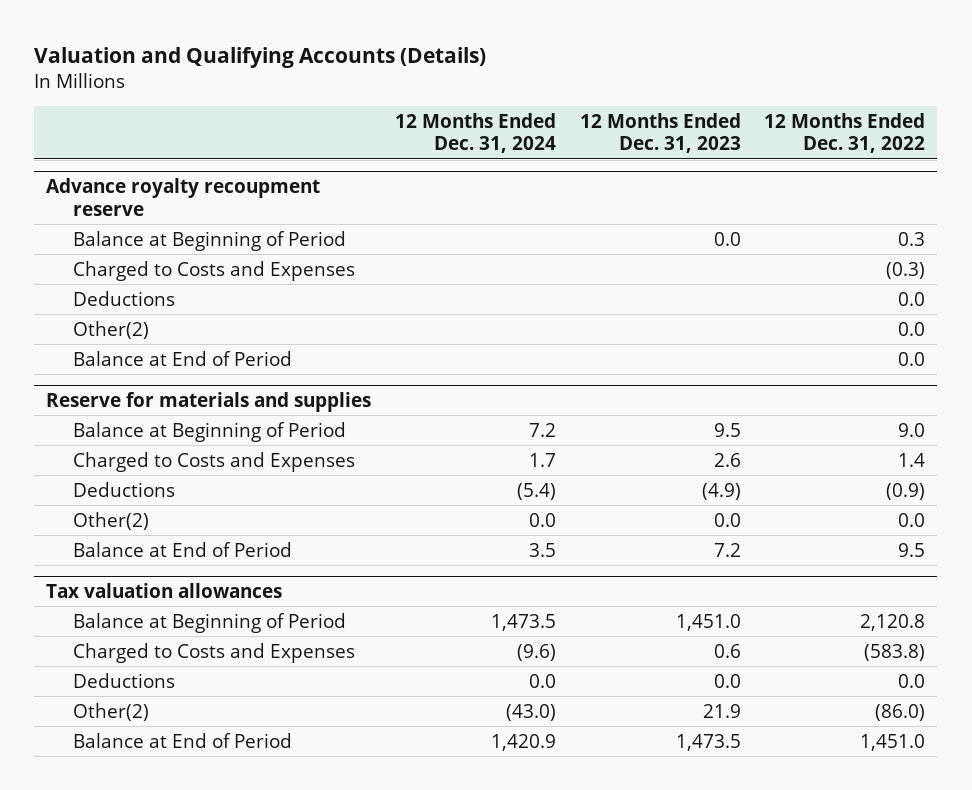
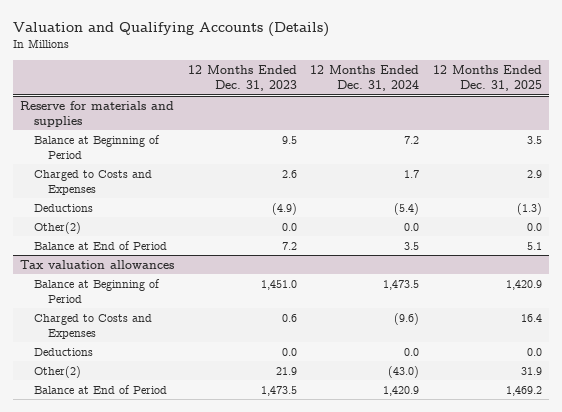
- | 12 Months Ended Dec. 31, 2024 | 12 Months Ended Dec. 31, 2023 | 12 Months Ended Dec. 31, 2022
+ | 12 Months Ended Dec. 31, 2023 | 12 Months Ended Dec. 31, 2024 | 12 Months Ended Dec. 31, 2025
- Advance royalty recoupment reserve
- Balance at Beginning of Period | | 0.0 | 0.3
- Charged to Costs and Expenses | | | (0.3)
- Deductions | | | 0.0
- Other(2) | | | 0.0
- Balance at End of Period | | | 0.0

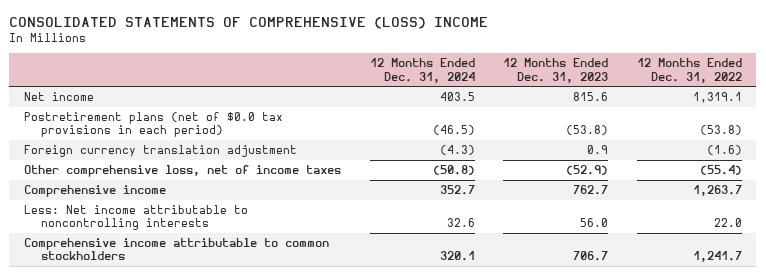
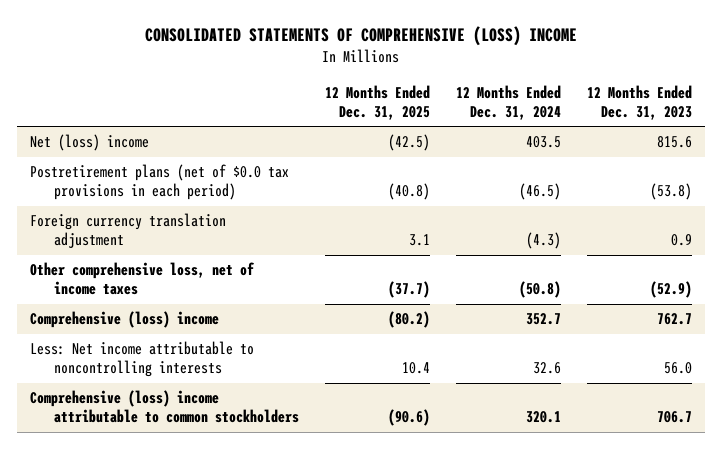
- | 12 Months Ended Dec. 31, 2024 | 12 Months Ended Dec. 31, 2023 | 12 Months Ended Dec. 31, 2022
+ | 12 Months Ended Dec. 31, 2025 | 12 Months Ended Dec. 31, 2024 | 12 Months Ended Dec. 31, 2023
- Net income | 403.5 | 815.6 | 1,319.1
+ Net (loss) income | (42.5) | 403.5 | 815.6
- Comprehensive income | 352.7 | 762.7 | 1,263.7
+ Comprehensive (loss) income | (80.2) | 352.7 | 762.7
- Comprehensive income attributable to common stockholders | 320.1 | 706.7 | 1,241.7
+ Comprehensive (loss) income attributable to common stockholders | (90.6) | 320.1 | 706.7

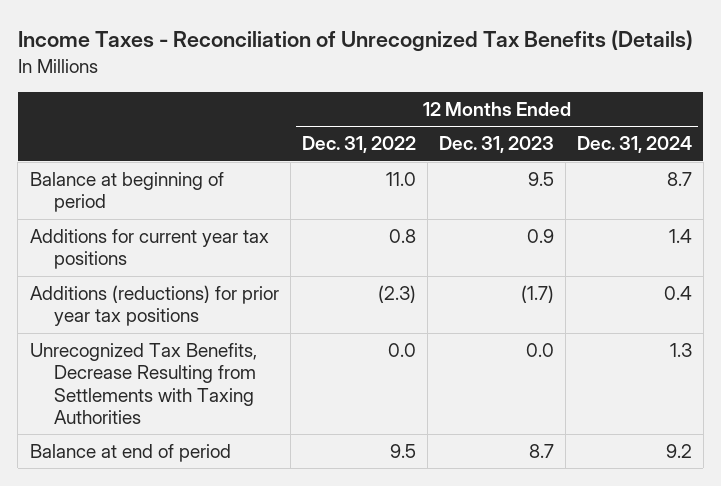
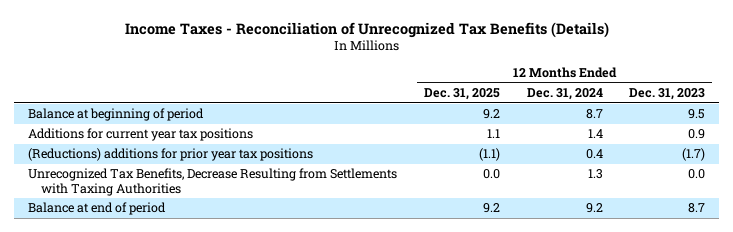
- | 12 Months Ended Dec. 31, 2022 | 12 Months Ended Dec. 31, 2023 | 12 Months Ended Dec. 31, 2024
+ | 12 Months Ended Dec. 31, 2025 | 12 Months Ended Dec. 31, 2024 | 12 Months Ended Dec. 31, 2023
- Additions (reductions) for prior year tax positions | (2.3) | (1.7) | 0.4
+ (Reductions) additions for prior year tax positions | (1.1) | 0.4 | (1.7)

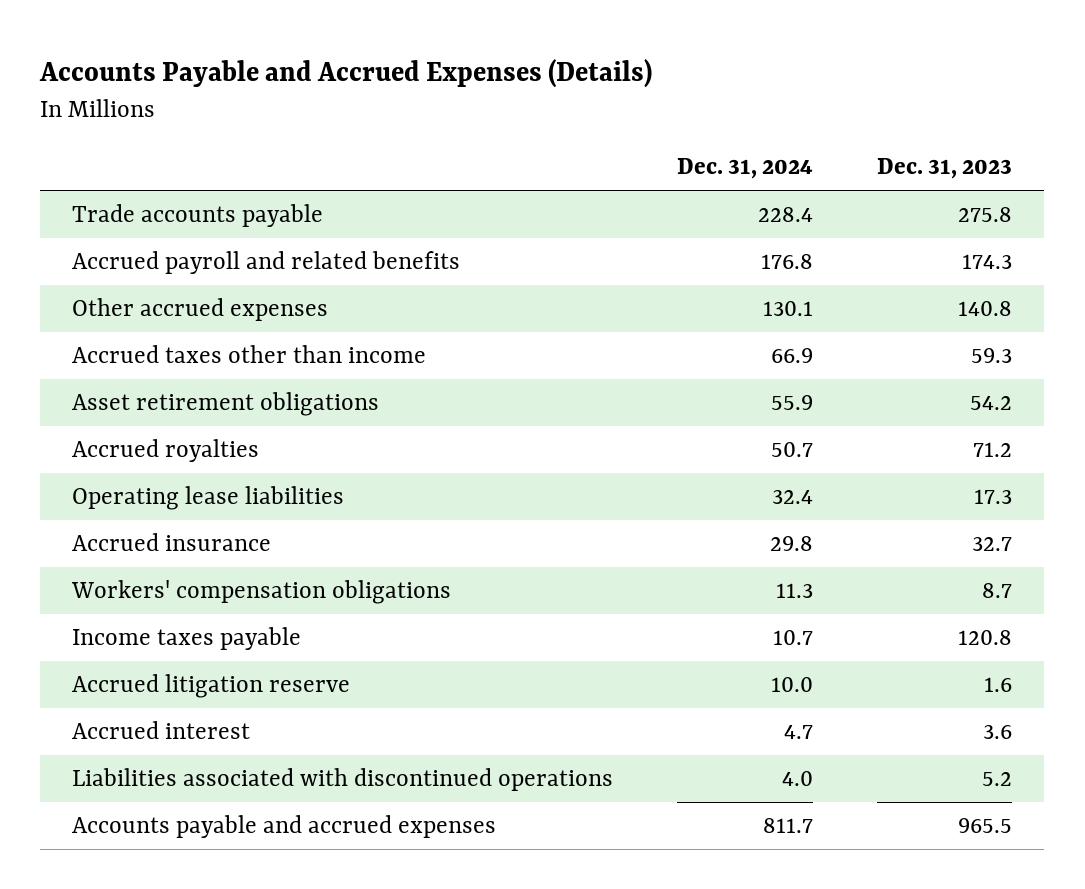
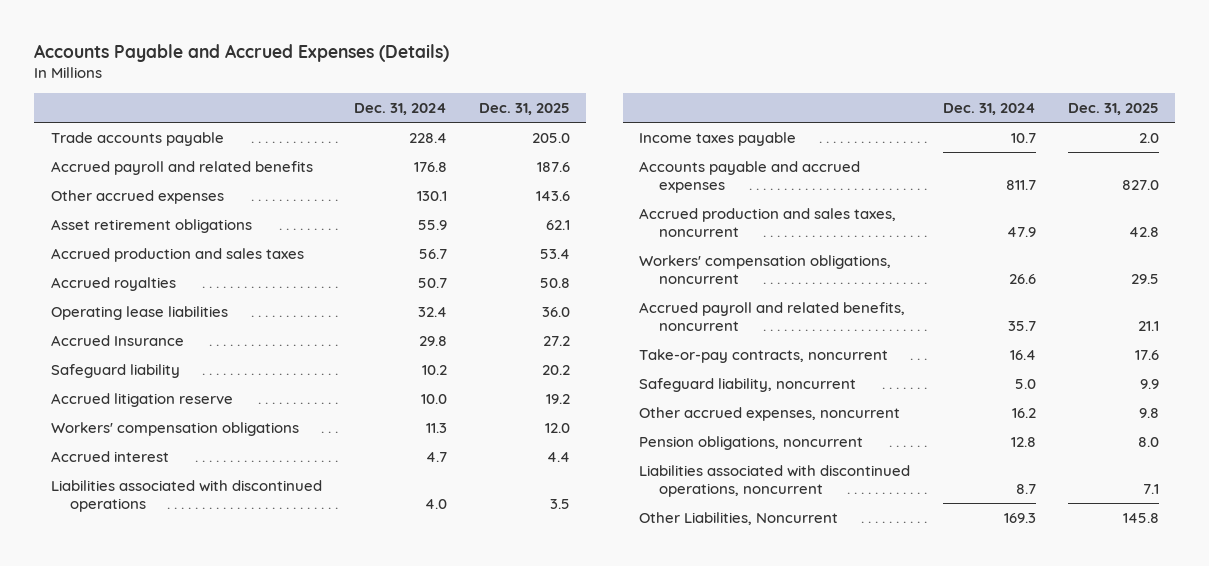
- | Dec. 31, 2024 | Dec. 31, 2023
+ | Dec. 31, 2024 | Dec. 31, 2025
- Accrued taxes other than income | 66.9 | 59.3
+ Accrued production and sales taxes | 56.7 | 53.4
- Accrued insurance | 29.8 | 32.7
+ Accrued Insurance | 29.8 | 27.2
+ Safeguard liability | 10.2 | 20.2
moved down: Workers' compensation obligations | 11.3 | 12.0
moved down: Income taxes payable | 10.7 | 2.0
+ Accrued production and sales taxes, noncurrent | 47.9 | 42.8
+ Workers' compensation obligations, noncurrent | 26.6 | 29.5
+ Accrued payroll and related benefits, noncurrent | 35.7 | 21.1
+ Take-or-pay contracts, noncurrent | 16.4 | 17.6
+ Safeguard liability, noncurrent | 5.0 | 9.9
+ Other accrued expenses, noncurrent | 16.2 | 9.8
+ Pension obligations, noncurrent | 12.8 | 8.0
+ Liabilities associated with discontinued operations, noncurrent | 8.7 | 7.1
+ Other Liabilities, Noncurrent | 169.3 | 145.8

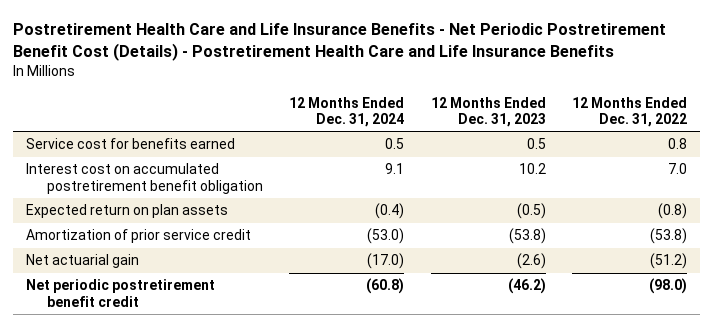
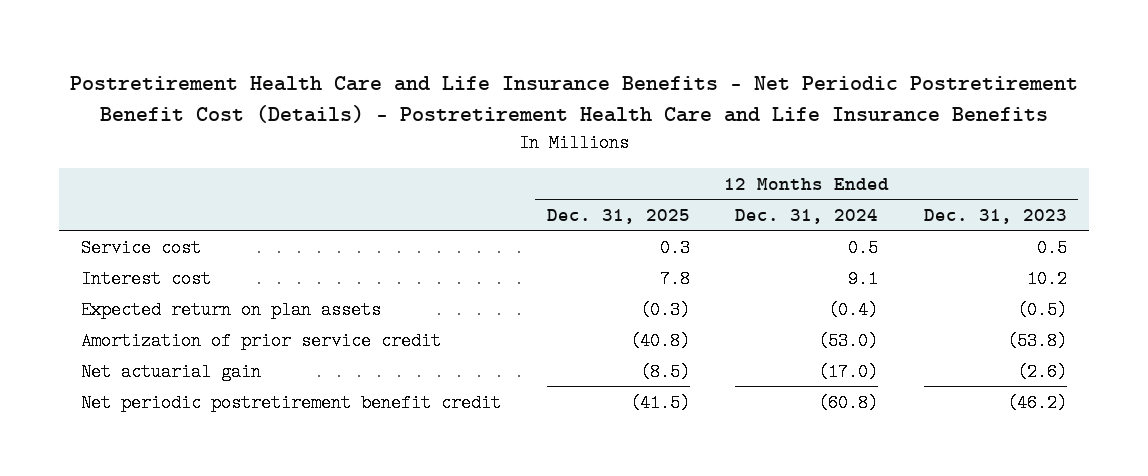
- | 12 Months Ended Dec. 31, 2024 | 12 Months Ended Dec. 31, 2023 | 12 Months Ended Dec. 31, 2022
+ | 12 Months Ended Dec. 31, 2025 | 12 Months Ended Dec. 31, 2024 | 12 Months Ended Dec. 31, 2023
- Service cost for benefits earned | 0.5 | 0.5 | 0.8
- Interest cost on accumulated postretirement benefit obligation | 9.1 | 10.2 | 7.0
+ Service cost | 0.3 | 0.5 | 0.5
+ Interest cost | 7.8 | 9.1 | 10.2

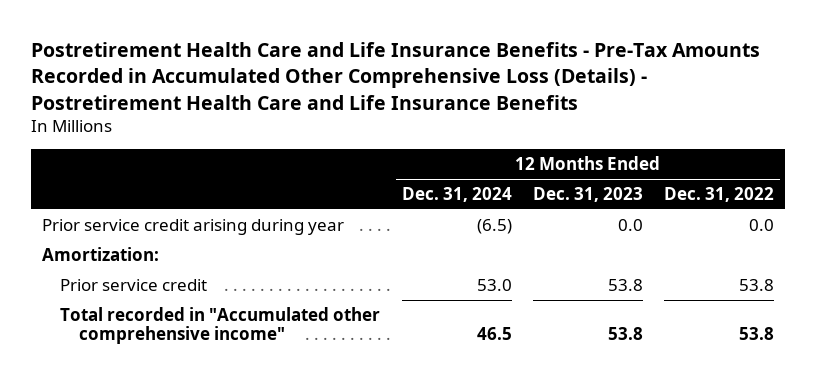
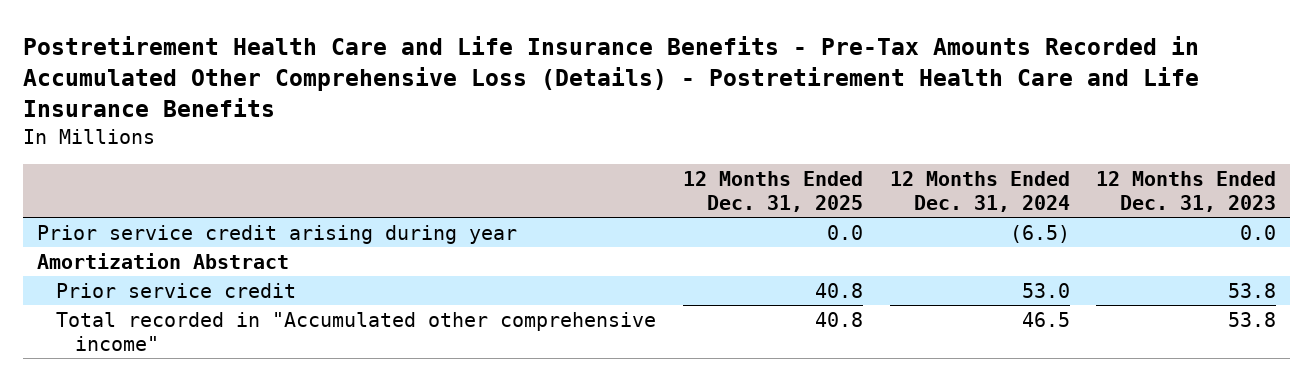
- | 12 Months Ended Dec. 31, 2024 | 12 Months Ended Dec. 31, 2023 | 12 Months Ended Dec. 31, 2022
+ | 12 Months Ended Dec. 31, 2025 | 12 Months Ended Dec. 31, 2024 | 12 Months Ended Dec. 31, 2023
- Amortization:
+ Amortization Abstract

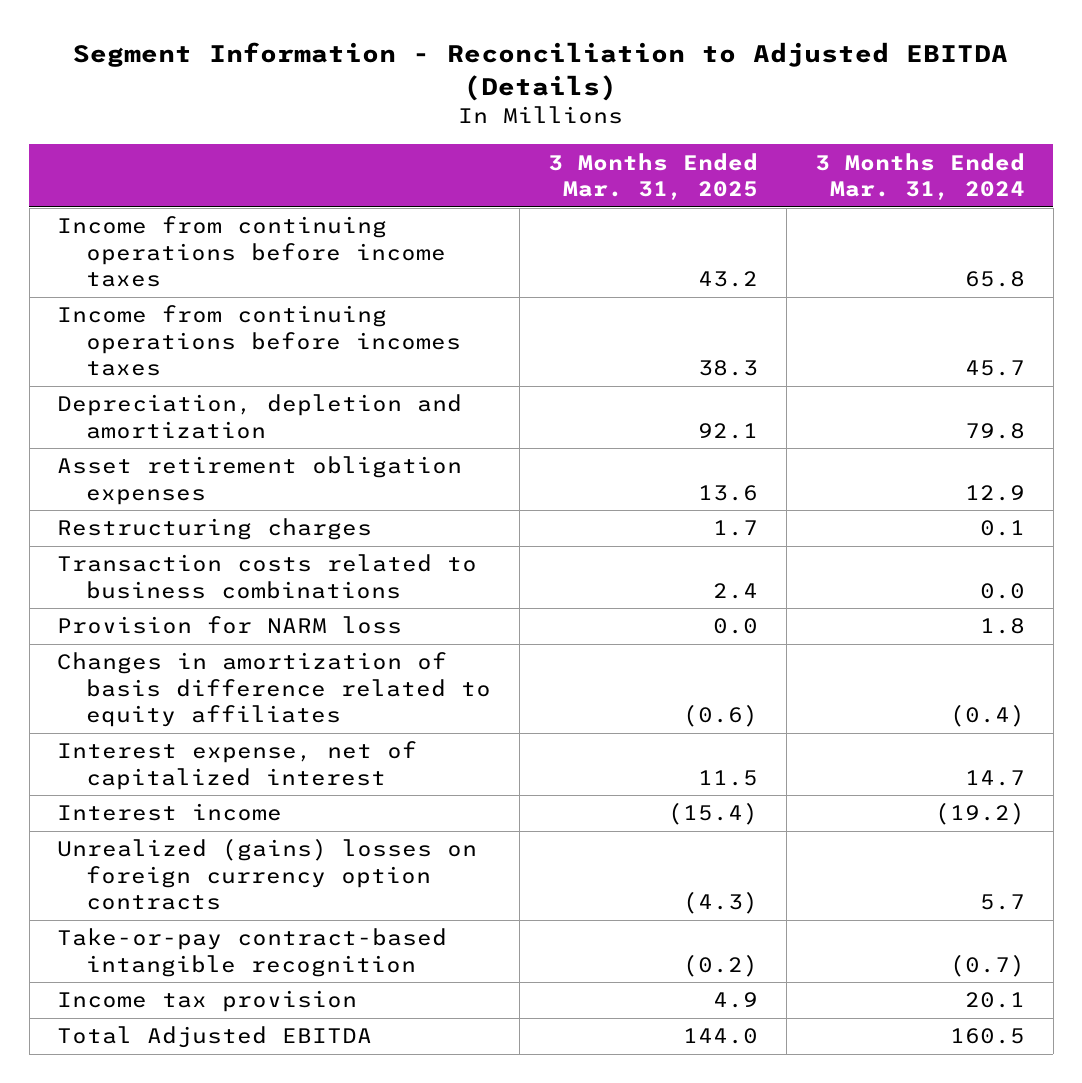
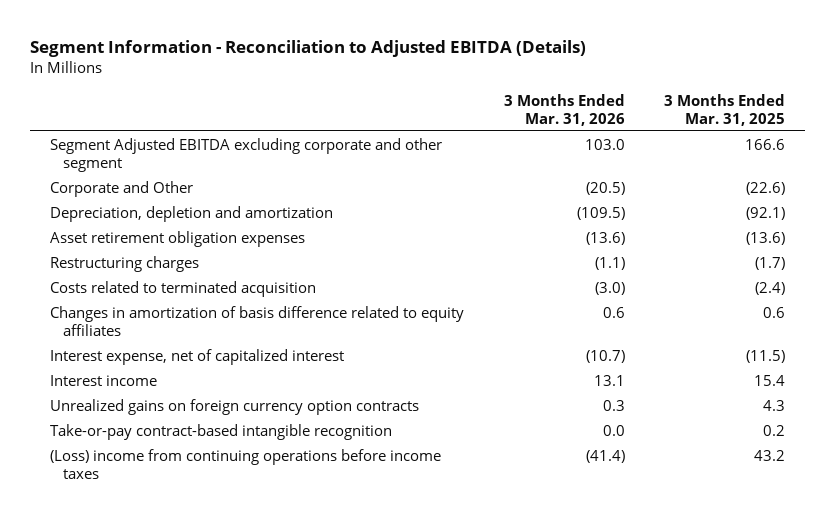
- | 3 Months Ended Mar. 31, 2025 | 3 Months Ended Mar. 31, 2024
+ | 3 Months Ended Mar. 31, 2026 | 3 Months Ended Mar. 31, 2025
- Income from continuing operations before income taxes | 43.2 | 65.8
- Income from continuing operations before incomes taxes | 38.3 | 45.7
- Depreciation, depletion and amortization | 92.1 | 79.8
- Asset retirement obligation expenses | 13.6 | 12.9
- Restructuring charges | 1.7 | 0.1
- Transaction costs related to business combinations | 2.4 | 0.0
- Provision for NARM loss | 0.0 | 1.8
- Changes in amortization of basis difference related to equity affiliates | (0.6) | (0.4)
- Interest expense, net of capitalized interest | 11.5 | 14.7
- Interest income | (15.4) | (19.2)
- Unrealized (gains) losses on foreign currency option contracts | (4.3) | 5.7
- Take-or-pay contract-based intangible recognition | (0.2) | (0.7)
- Income tax provision | 4.9 | 20.1
- Total Adjusted EBITDA | 144.0 | 160.5
+ Segment Adjusted EBITDA excluding corporate and other segment | 103.0 | 166.6
+ Corporate and Other | (20.5) | (22.6)
+ Depreciation, depletion and amortization | (109.5) | (92.1)
+ Asset retirement obligation expenses | (13.6) | (13.6)
+ Restructuring charges | (1.1) | (1.7)
+ Costs related to terminated acquisition | (3.0) | (2.4)
+ Changes in amortization of basis difference related to equity affiliates | 0.6 | 0.6
+ Interest expense, net of capitalized interest | (10.7) | (11.5)
+ Interest income | 13.1 | 15.4
+ Unrealized gains on foreign currency option contracts | 0.3 | 4.3
+ Take-or-pay contract-based intangible recognition | 0.0 | 0.2
+ (Loss) income from continuing operations before income taxes | (41.4) | 43.2

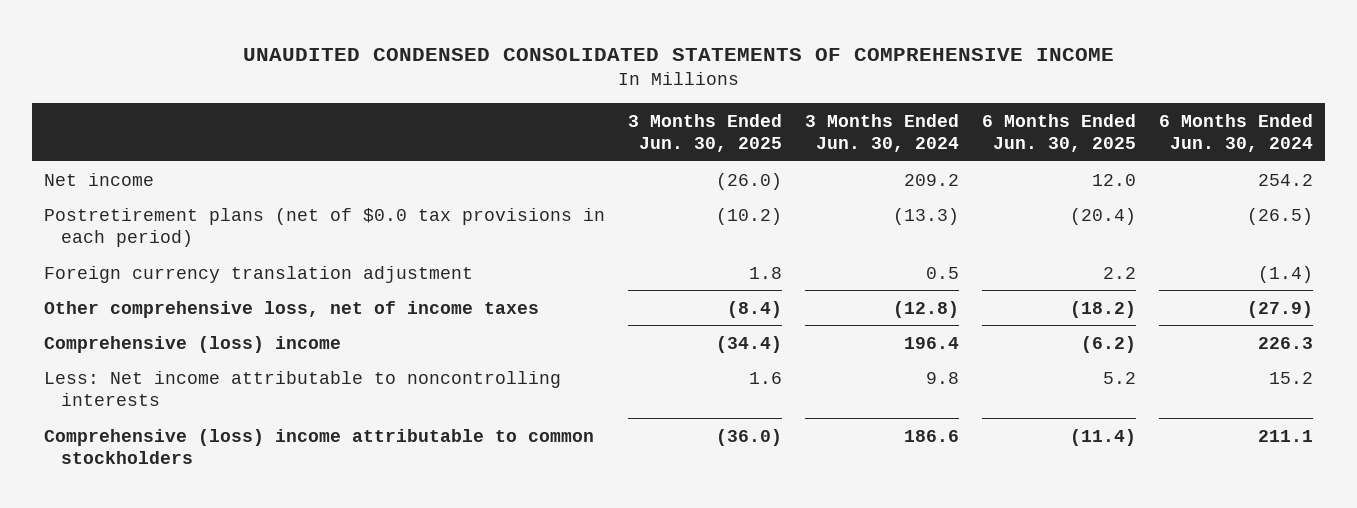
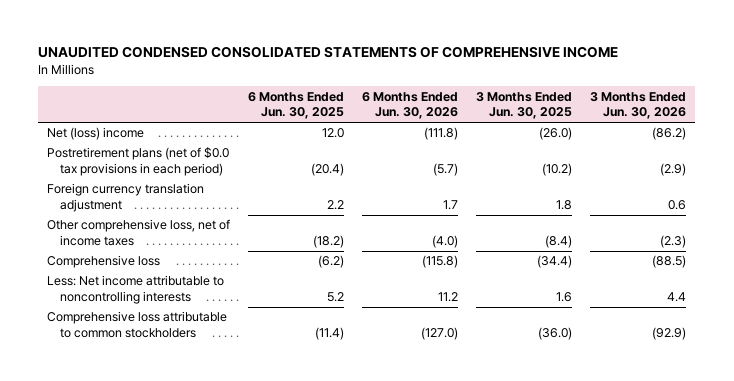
- | 3 Months Ended Jun. 30, 2025 | 3 Months Ended Jun. 30, 2024 | 6 Months Ended Jun. 30, 2025 | 6 Months Ended Jun. 30, 2024
+ | 6 Months Ended Jun. 30, 2025 | 6 Months Ended Jun. 30, 2026 | 3 Months Ended Jun. 30, 2025 | 3 Months Ended Jun. 30, 2026
- Net income | (26.0) | 209.2 | 12.0 | 254.2
+ Net (loss) income | 12.0 | (111.8) | (26.0) | (86.2)
- Comprehensive (loss) income | (34.4) | 196.4 | (6.2) | 226.3
+ Comprehensive loss | (6.2) | (115.8) | (34.4) | (88.5)
- Comprehensive (loss) income attributable to common stockholders | (36.0) | 186.6 | (11.4) | 211.1
+ Comprehensive loss attributable to common stockholders | (11.4) | (127.0) | (36.0) | (92.9)

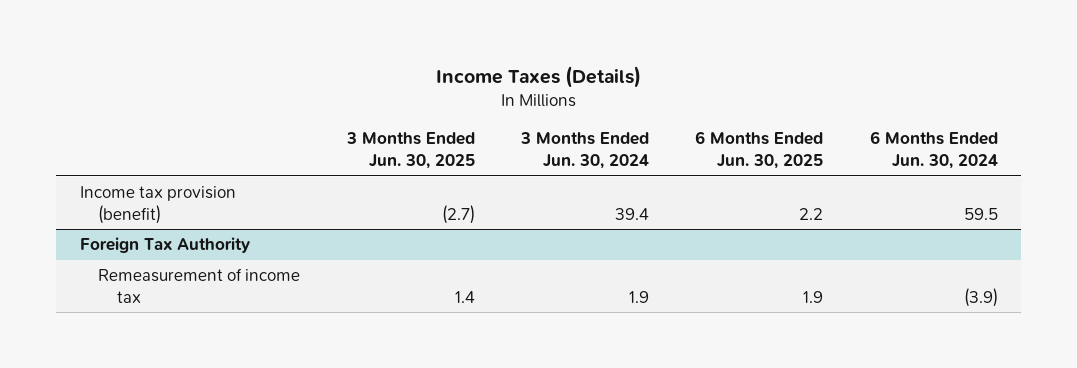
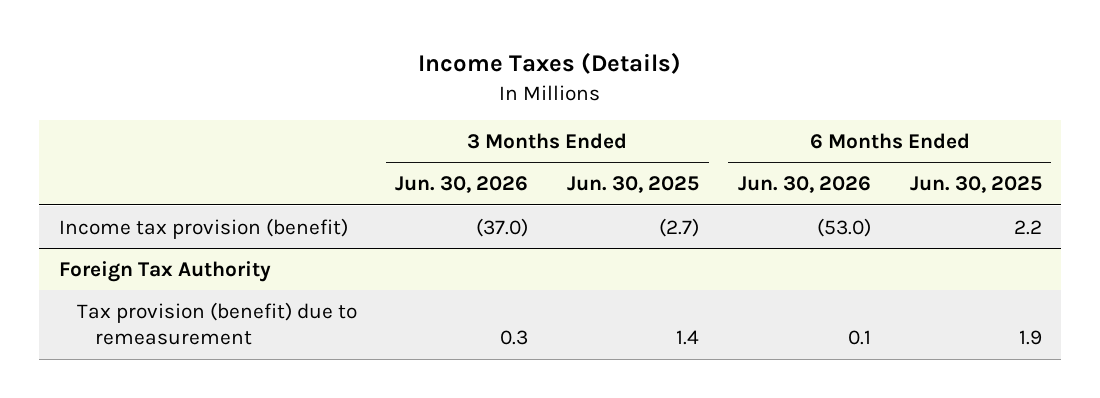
- | 3 Months Ended Jun. 30, 2025 | 3 Months Ended Jun. 30, 2024 | 6 Months Ended Jun. 30, 2025 | 6 Months Ended Jun. 30, 2024
+ | 3 Months Ended Jun. 30, 2026 | 3 Months Ended Jun. 30, 2025 | 6 Months Ended Jun. 30, 2026 | 6 Months Ended Jun. 30, 2025
@ Foreign Tax Authority
- Remeasurement of income tax | 1.4 | 1.9 | 1.9 | (3.9)
+ Tax provision (benefit) due to remeasurement | 0.3 | 1.4 | 0.1 | 1.9

